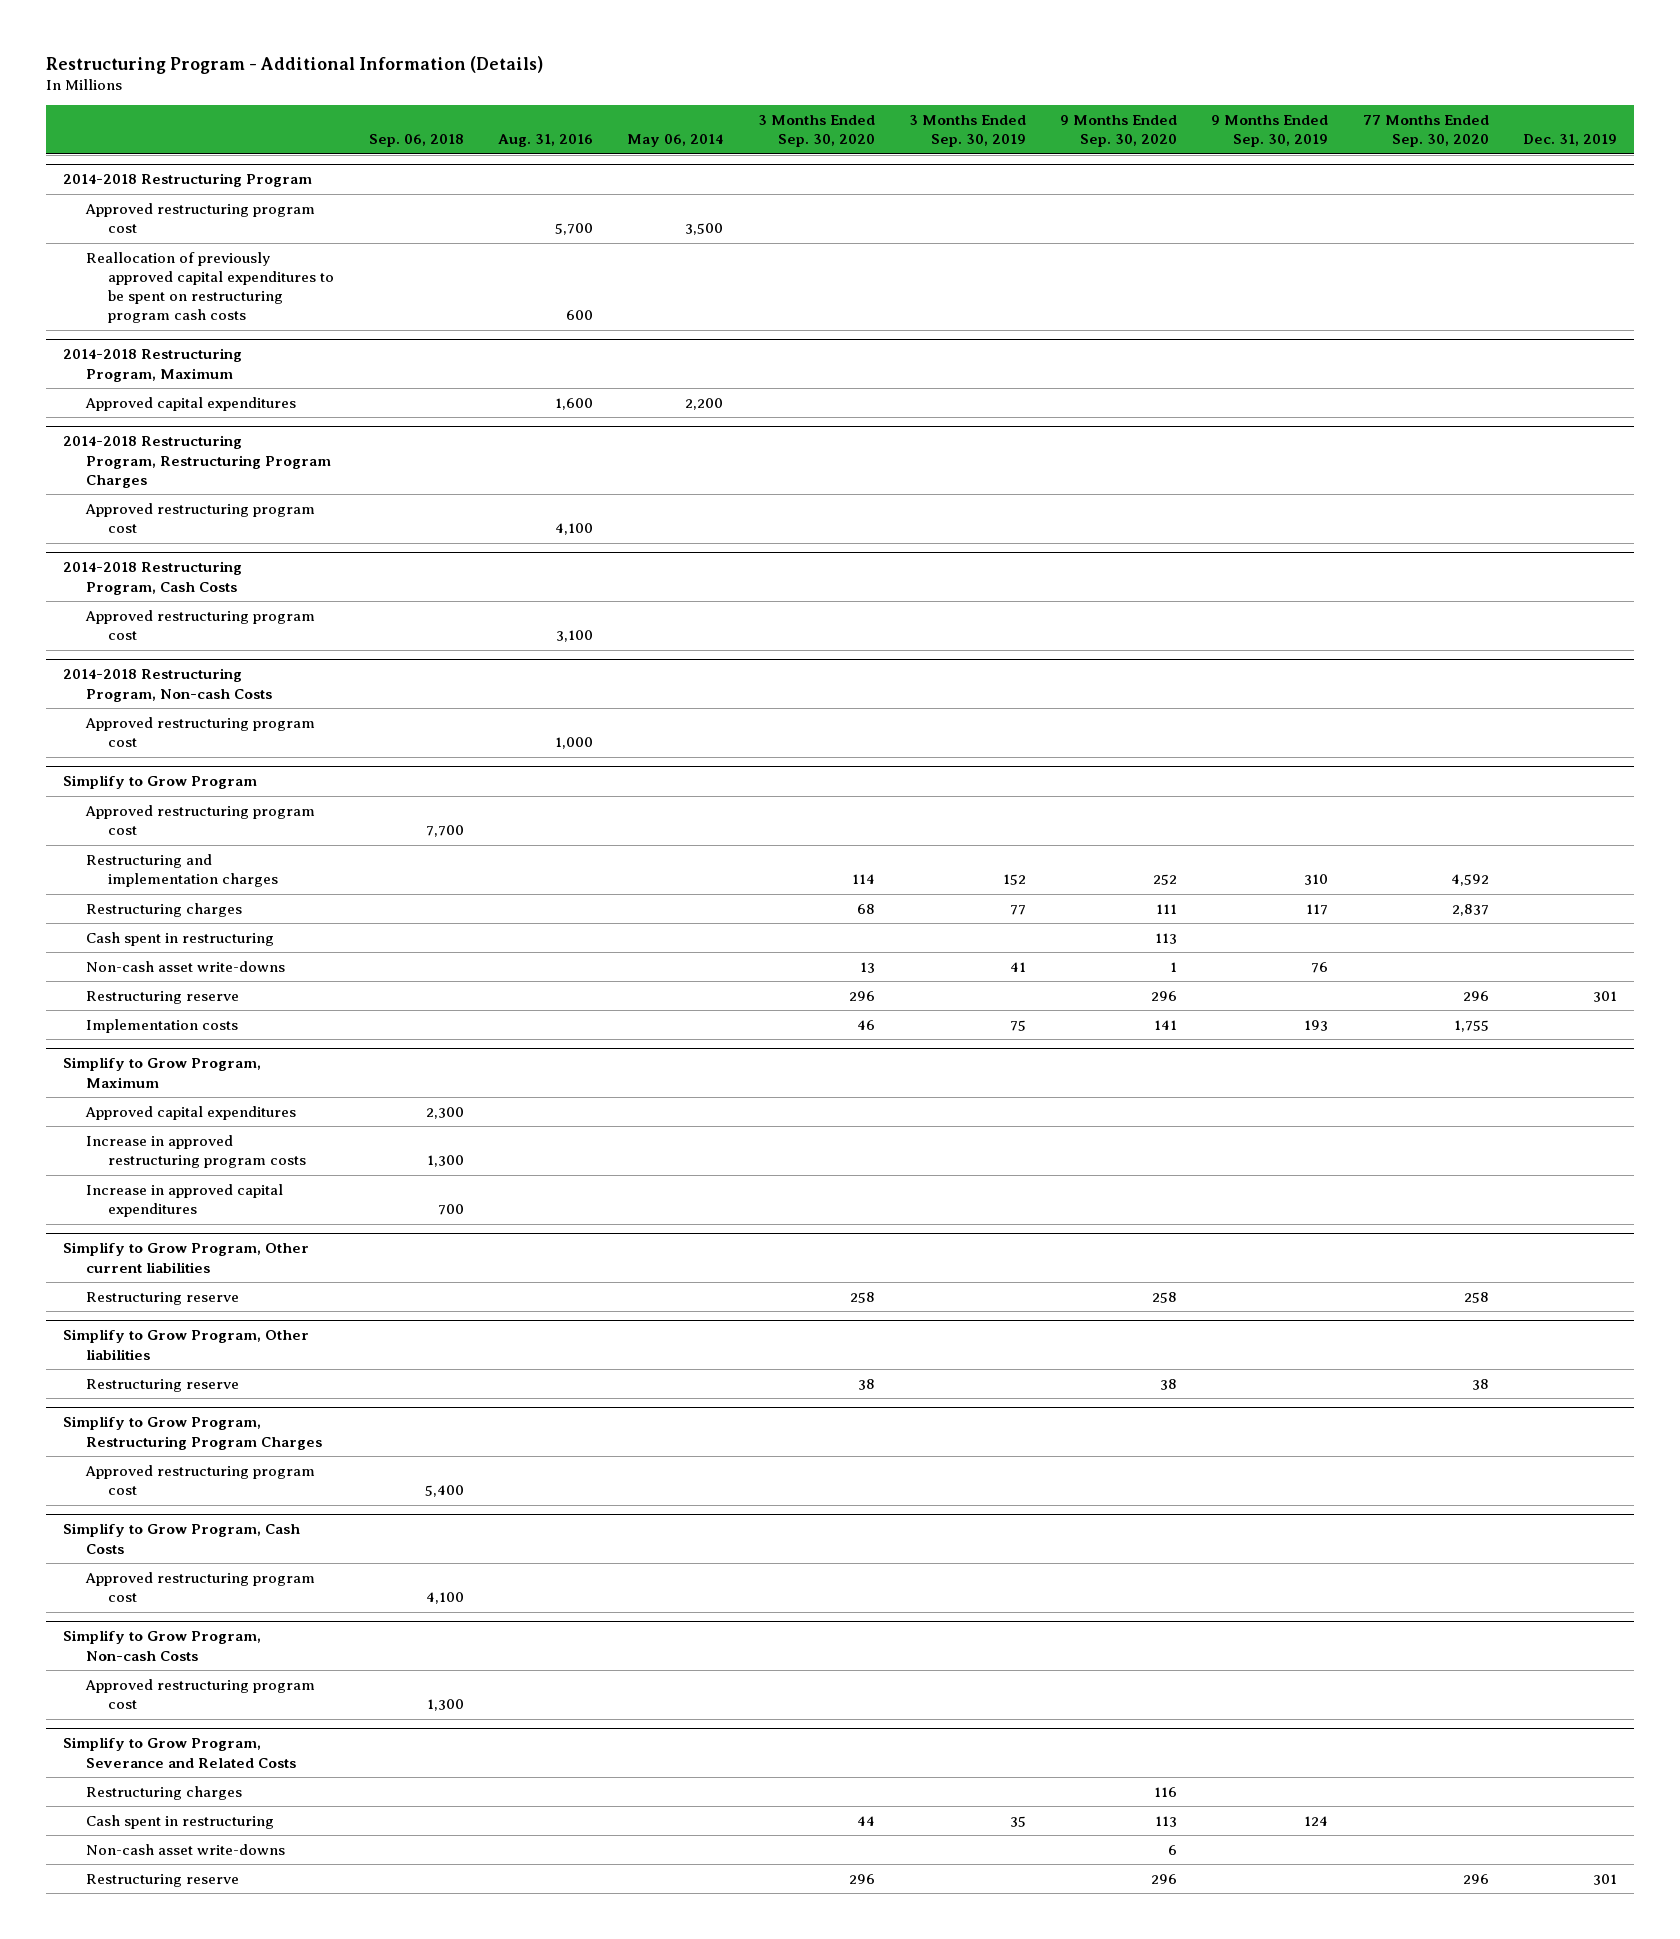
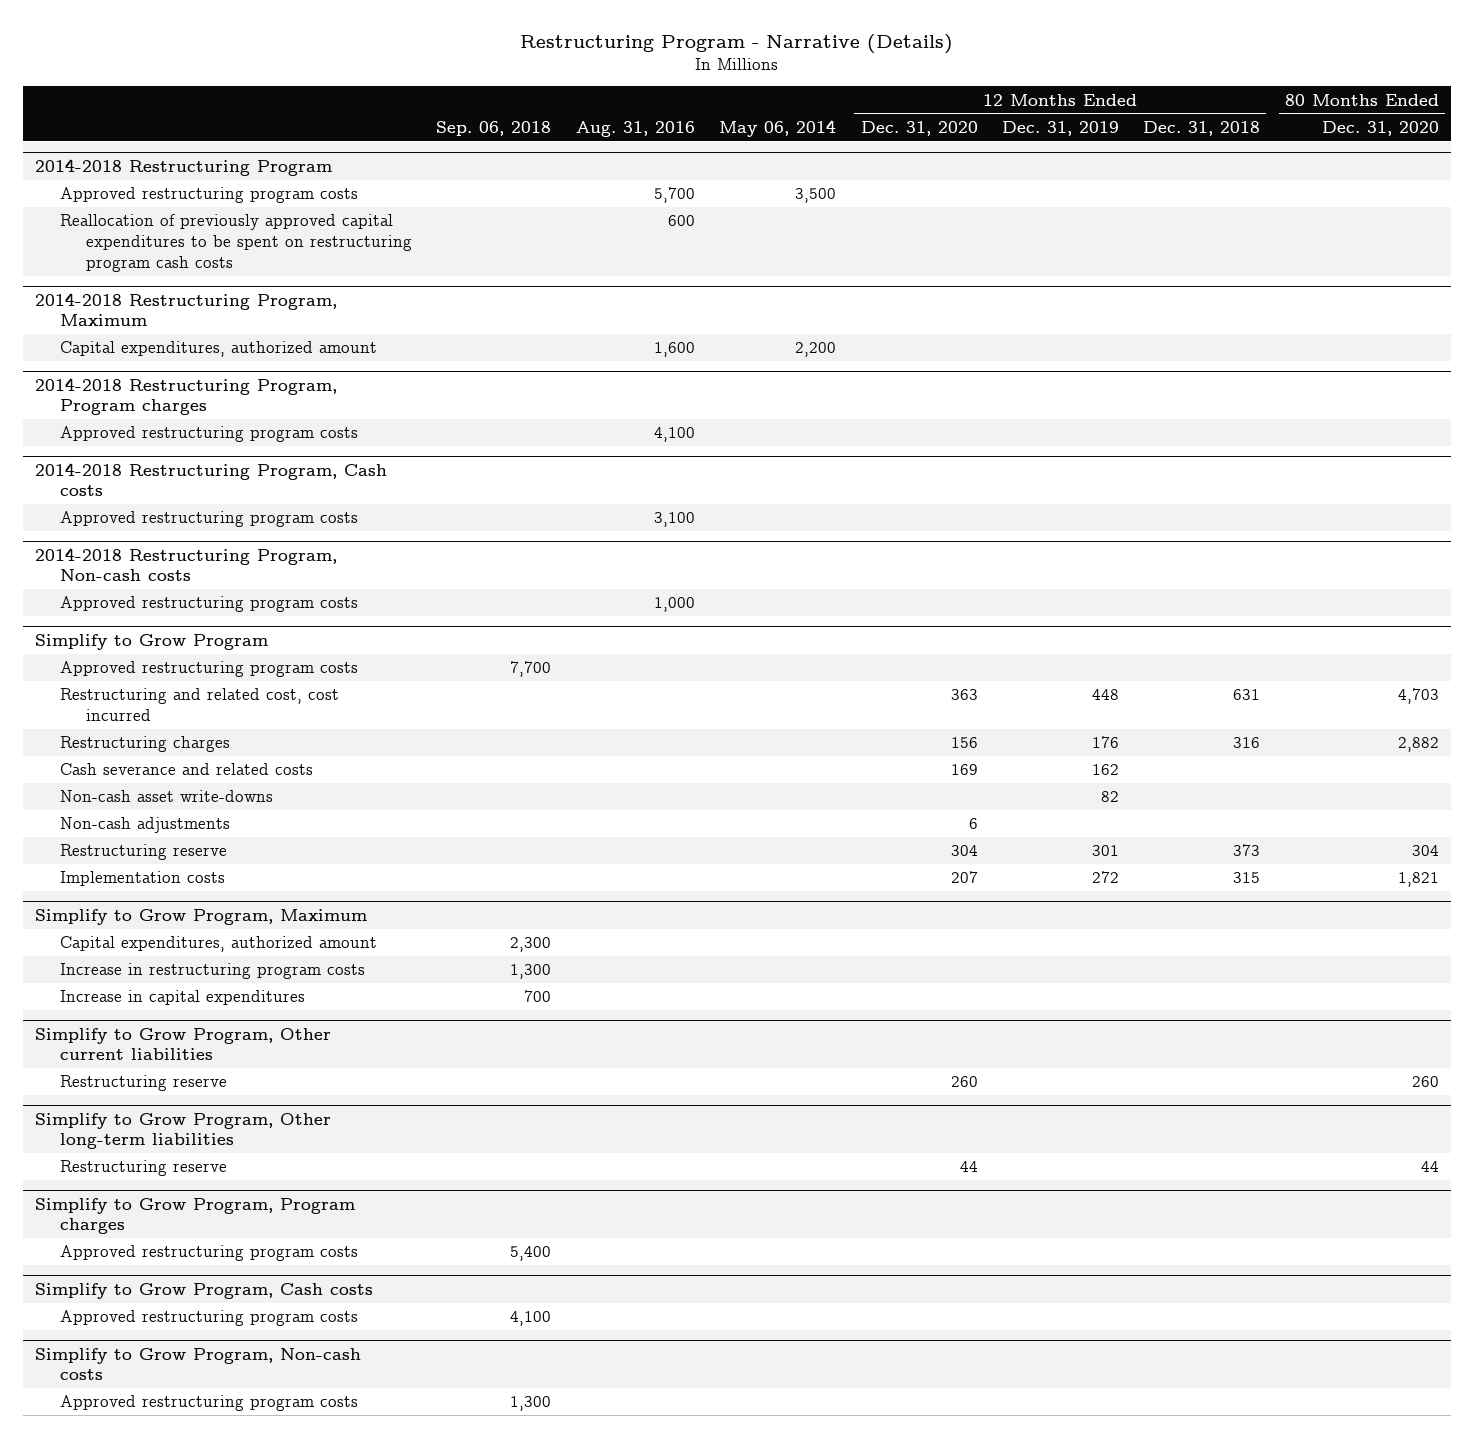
- Restructuring Program - Additional Information (Details)
+ Restructuring Program - Narrative (Details)
- | Sep. 06, 2018 | Aug. 31, 2016 | May 06, 2014 | 3 Months Ended Sep. 30, 2020 | 3 Months Ended Sep. 30, 2019 | 9 Months Ended Sep. 30, 2020 | 9 Months Ended Sep. 30, 2019 | 77 Months Ended Sep. 30, 2020 | Dec. 31, 2019
+ | Sep. 06, 2018 | Aug. 31, 2016 | May 06, 2014 | 12 Months Ended Dec. 31, 2020 | 12 Months Ended Dec. 31, 2019 | 12 Months Ended Dec. 31, 2018 | 80 Months Ended Dec. 31, 2020
@ 2014-2018 Restructuring Program
- Approved restructuring program cost | | 5,700 | 3,500 | | | | | |
+ Approved restructuring program costs | | 5,700 | 3,500 | | | |
@ 2014-2018 Restructuring Program, Maximum
- Approved capital expenditures | | 1,600 | 2,200 | | | | | |
- 2014-2018 Restructuring Program, Restructuring Program Charges
- Approved restructuring program cost | | 4,100 | | | | | | |
- 2014-2018 Restructuring Program, Cash Costs
- Approved restructuring program cost | | 3,100 | | | | | | |
- 2014-2018 Restructuring Program, Non-cash Costs
- Approved restructuring program cost | | 1,000 | | | | | | |
@ 2014-2018 Restructuring Program, Maximum
+ Capital expenditures, authorized amount | | 1,600 | 2,200 | | | |
+ 2014-2018 Restructuring Program, Program charges
+ Approved restructuring program costs | | 4,100 | | | | |
+ 2014-2018 Restructuring Program, Cash costs
+ Approved restructuring program costs | | 3,100 | | | | |
+ 2014-2018 Restructuring Program, Non-cash costs
+ Approved restructuring program costs | | 1,000 | | | | |
@ Simplify to Grow Program
- Approved restructuring program cost | 7,700 | | | | | | | |
- Restructuring and implementation charges | | | | 114 | 152 | 252 | 310 | 4,592 |
+ Approved restructuring program costs | 7,700 | | | | | |
+ Restructuring and related cost, cost incurred | | | | 363 | 448 | 631 | 4,703
- Cash spent in restructuring | | | | | | 113 | | |
+ Cash severance and related costs | | | | 169 | 162 | |
+ Non-cash adjustments | | | | 6 | | |
@ Simplify to Grow Program, Maximum
- Approved capital expenditures | 2,300 | | | | | | | |
- Increase in approved restructuring program costs | 1,300 | | | | | | | |
- Increase in approved capital expenditures | 700 | | | | | | | |
+ Capital expenditures, authorized amount | 2,300 | | | | | |
+ Increase in restructuring program costs | 1,300 | | | | | |
+ Increase in capital expenditures | 700 | | | | | |
- Simplify to Grow Program, Other liabilities
+ Simplify to Grow Program, Other long-term liabilities
- Simplify to Grow Program, Restructuring Program Charges
- Approved restructuring program cost | 5,400 | | | | | | | |
- Simplify to Grow Program, Cash Costs
- Approved restructuring program cost | 4,100 | | | | | | | |
- Simplify to Grow Program, Non-cash Costs
- Approved restructuring program cost | 1,300 | | | | | | | |
- Simplify to Grow Program, Severance and Related Costs
- Restructuring charges | | | | | | 116 | | |
- Cash spent in restructuring | | | | 44 | 35 | 113 | 124 | |
- Non-cash asset write-downs | | | | | | 6 | | |
- Restructuring reserve | | | | 296 | | 296 | | 296 | 301
+ Simplify to Grow Program, Program charges
+ Approved restructuring program costs | 5,400 | | | | | |
+ Simplify to Grow Program, Cash costs
+ Approved restructuring program costs | 4,100 | | | | | |
+ Simplify to Grow Program, Non-cash costs
+ Approved restructuring program costs | 1,300 | | | | | |

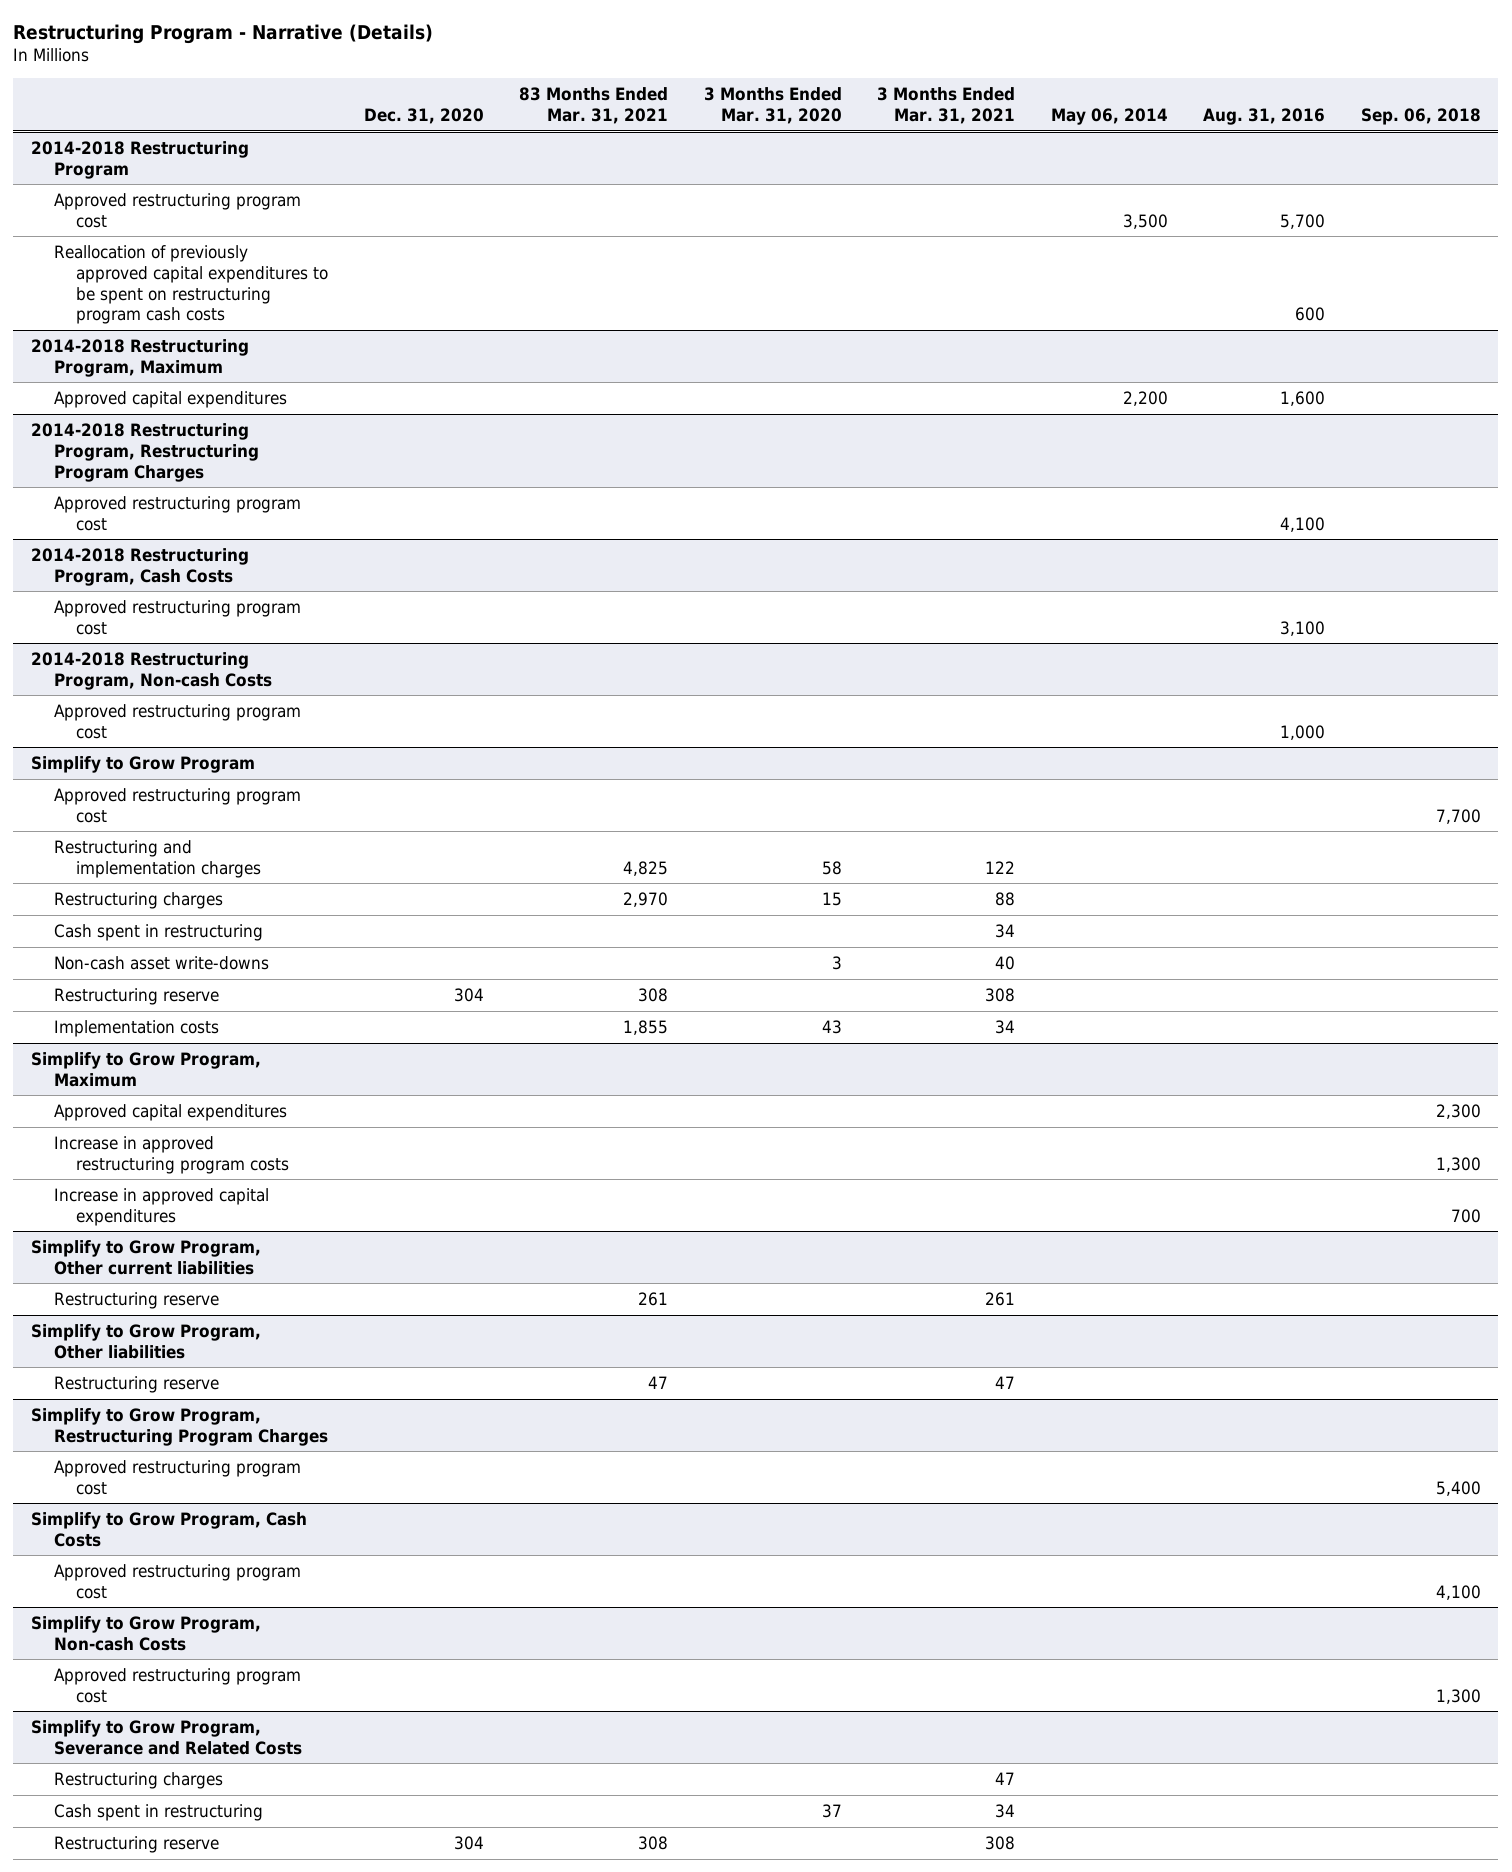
- | Sep. 06, 2018 | Aug. 31, 2016 | May 06, 2014 | 12 Months Ended Dec. 31, 2020 | 12 Months Ended Dec. 31, 2019 | 12 Months Ended Dec. 31, 2018 | 80 Months Ended Dec. 31, 2020
+ | Dec. 31, 2020 | 83 Months Ended Mar. 31, 2021 | 3 Months Ended Mar. 31, 2020 | 3 Months Ended Mar. 31, 2021 | May 06, 2014 | Aug. 31, 2016 | Sep. 06, 2018
@ 2014-2018 Restructuring Program
- Approved restructuring program costs | | 5,700 | 3,500 | | | |
+ Approved restructuring program cost | | | | | 3,500 | 5,700 |
@ 2014-2018 Restructuring Program, Maximum
- Capital expenditures, authorized amount | | 1,600 | 2,200 | | | |
- 2014-2018 Restructuring Program, Program charges
- Approved restructuring program costs | | 4,100 | | | | |
- 2014-2018 Restructuring Program, Cash costs
- Approved restructuring program costs | | 3,100 | | | | |
- 2014-2018 Restructuring Program, Non-cash costs
- Approved restructuring program costs | | 1,000 | | | | |
@ 2014-2018 Restructuring Program, Maximum
+ Approved capital expenditures | | | | | 2,200 | 1,600 |
+ 2014-2018 Restructuring Program, Restructuring Program Charges
+ Approved restructuring program cost | | | | | | 4,100 |
+ 2014-2018 Restructuring Program, Cash Costs
+ Approved restructuring program cost | | | | | | 3,100 |
+ 2014-2018 Restructuring Program, Non-cash Costs
+ Approved restructuring program cost | | | | | | 1,000 |
@ Simplify to Grow Program
- Approved restructuring program costs | 7,700 | | | | | |
- Restructuring and related cost, cost incurred | | | | 363 | 448 | 631 | 4,703
+ Approved restructuring program cost | | | | | | | 7,700
+ Restructuring and implementation charges | | 4,825 | 58 | 122 | | |
- Cash severance and related costs | | | | 169 | 162 | |
+ Cash spent in restructuring | | | | 34 | | |
- Non-cash adjustments | | | | 6 | | |
@ Simplify to Grow Program, Maximum
- Capital expenditures, authorized amount | 2,300 | | | | | |
- Increase in restructuring program costs | 1,300 | | | | | |
- Increase in capital expenditures | 700 | | | | | |
+ Approved capital expenditures | | | | | | | 2,300
+ Increase in approved restructuring program costs | | | | | | | 1,300
+ Increase in approved capital expenditures | | | | | | | 700
- Simplify to Grow Program, Other long-term liabilities
+ Simplify to Grow Program, Other liabilities
- Simplify to Grow Program, Program charges
- Approved restructuring program costs | 5,400 | | | | | |
- Simplify to Grow Program, Cash costs
- Approved restructuring program costs | 4,100 | | | | | |
- Simplify to Grow Program, Non-cash costs
- Approved restructuring program costs | 1,300 | | | | | |
+ Simplify to Grow Program, Restructuring Program Charges
+ Approved restructuring program cost | | | | | | | 5,400
+ Simplify to Grow Program, Cash Costs
+ Approved restructuring program cost | | | | | | | 4,100
+ Simplify to Grow Program, Non-cash Costs
+ Approved restructuring program cost | | | | | | | 1,300
+ Simplify to Grow Program, Severance and Related Costs
+ Restructuring charges | | | | 47 | | |
+ Cash spent in restructuring | | | 37 | 34 | | |
+ Restructuring reserve | 304 | 308 | | 308 | | |

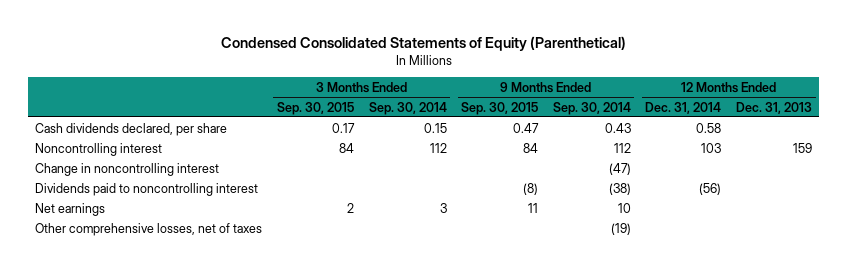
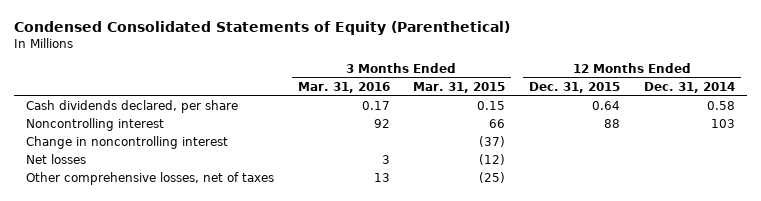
- | 3 Months Ended Sep. 30, 2015 | 3 Months Ended Sep. 30, 2014 | 9 Months Ended Sep. 30, 2015 | 9 Months Ended Sep. 30, 2014 | 12 Months Ended Dec. 31, 2014 | 12 Months Ended Dec. 31, 2013
+ | 3 Months Ended Mar. 31, 2016 | 3 Months Ended Mar. 31, 2015 | 12 Months Ended Dec. 31, 2015 | 12 Months Ended Dec. 31, 2014
- Dividends paid to noncontrolling interest | | | (8) | (38) | (56) |
- Net earnings | 2 | 3 | 11 | 10 | |
+ Net losses | 3 | (12) | |

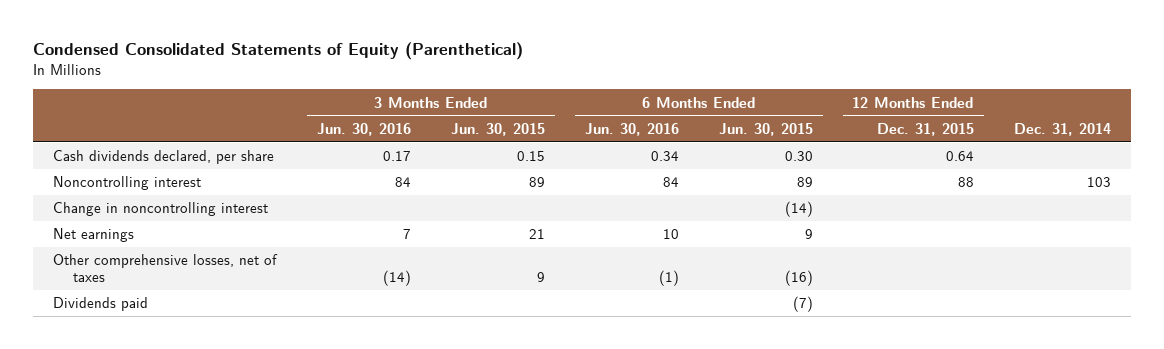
- | 3 Months Ended Mar. 31, 2016 | 3 Months Ended Mar. 31, 2015 | 12 Months Ended Dec. 31, 2015 | 12 Months Ended Dec. 31, 2014
+ | 3 Months Ended Jun. 30, 2016 | 3 Months Ended Jun. 30, 2015 | 6 Months Ended Jun. 30, 2016 | 6 Months Ended Jun. 30, 2015 | 12 Months Ended Dec. 31, 2015 | Dec. 31, 2014
- Net losses | 3 | (12) | |
+ Net earnings | 7 | 21 | 10 | 9 | |
+ Dividends paid | | | | (7) | |

